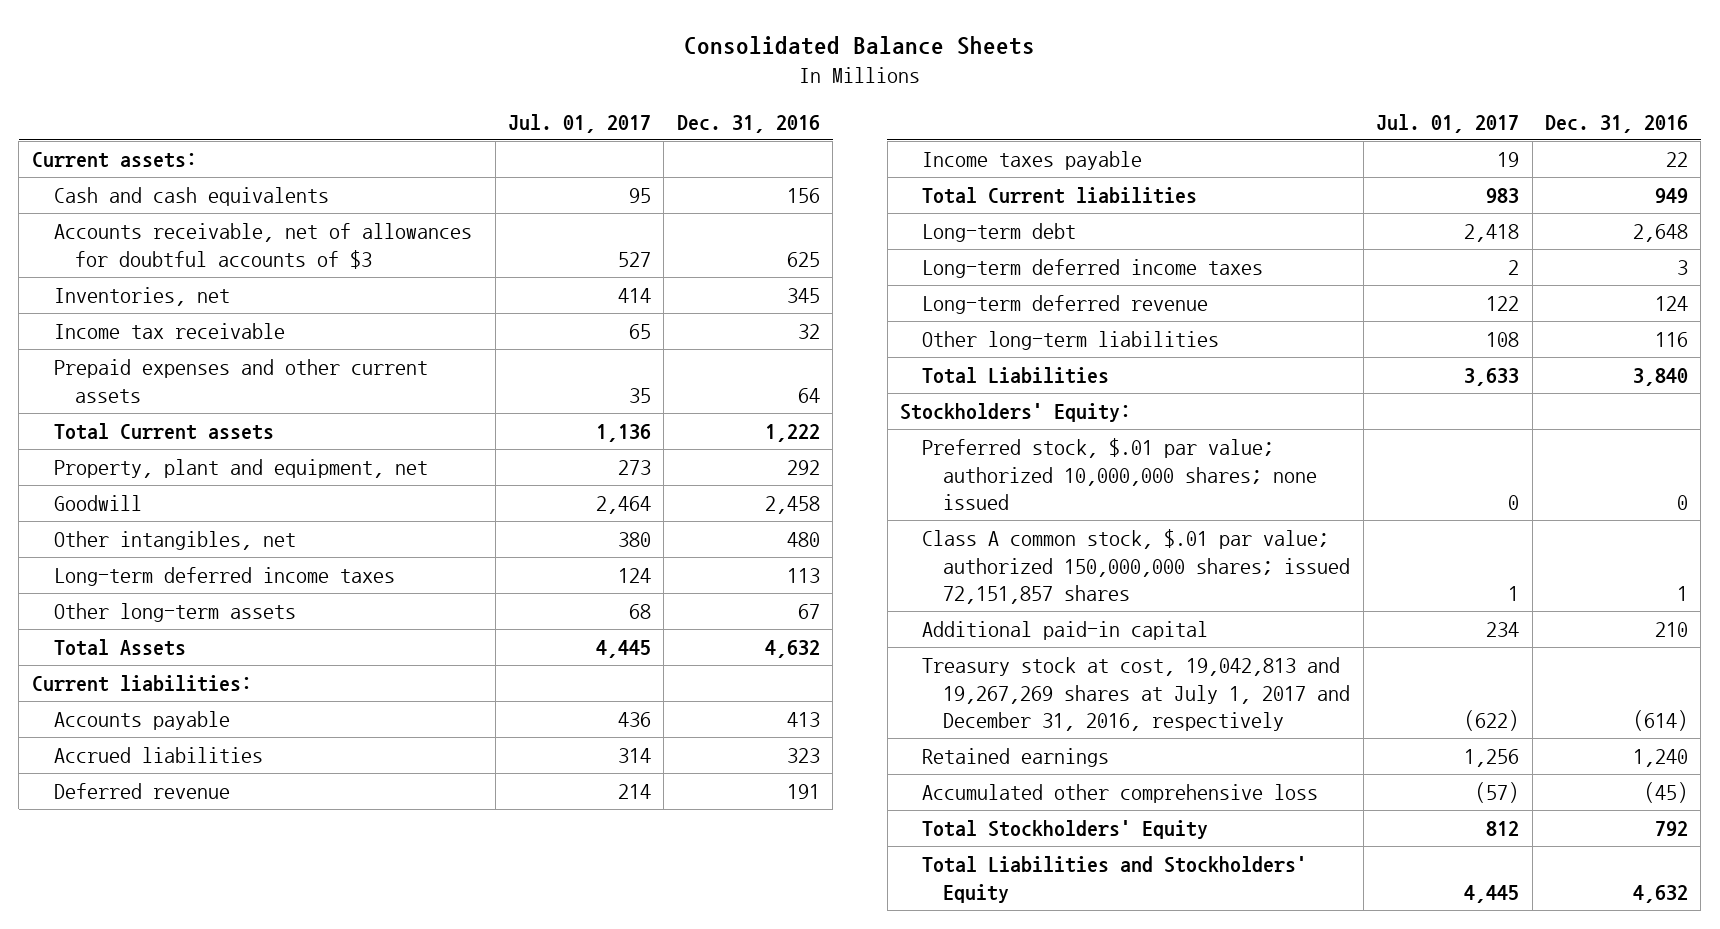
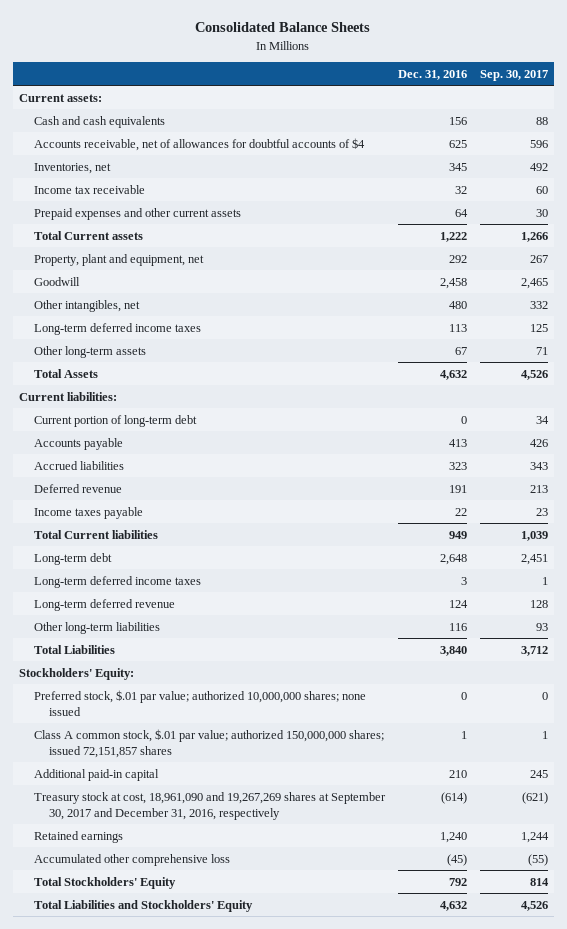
- | Jul. 01, 2017 | Dec. 31, 2016
+ | Dec. 31, 2016 | Sep. 30, 2017
- Accounts receivable, net of allowances for doubtful accounts of $3 | 527 | 625
+ Accounts receivable, net of allowances for doubtful accounts of $4 | 625 | 596
+ Current portion of long-term debt | 0 | 34
- Treasury stock at cost, 19,042,813 and 19,267,269 shares at July 1, 2017 and December 31, 2016, respectively | (622) | (614)
+ Treasury stock at cost, 18,961,090 and 19,267,269 shares at September 30, 2017 and December 31, 2016, respectively | (614) | (621)

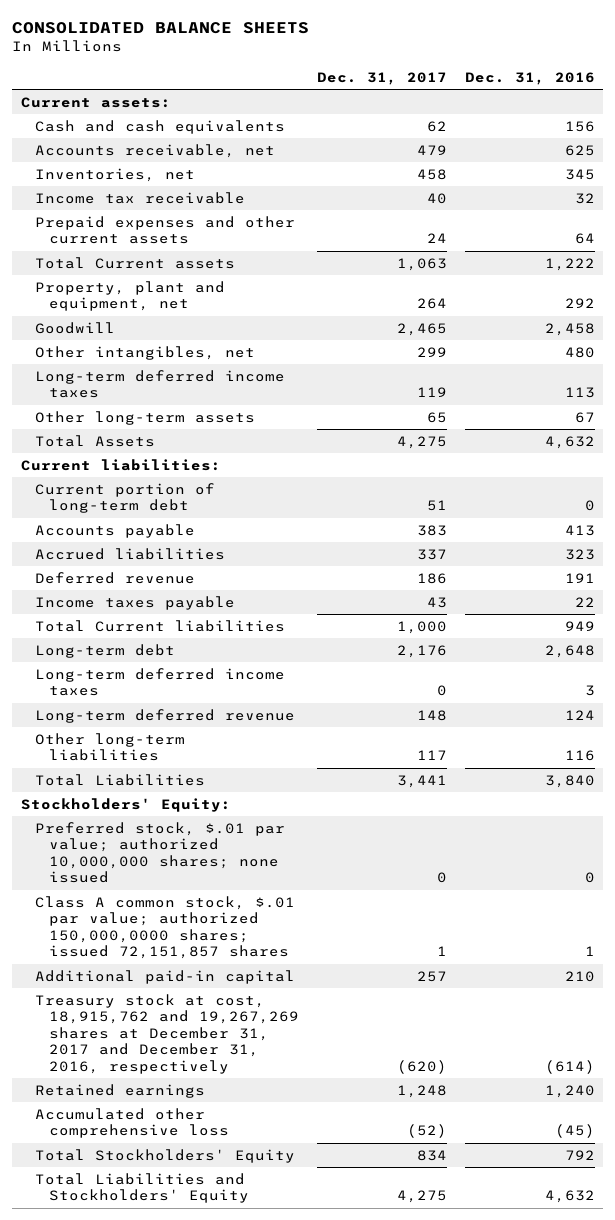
- Consolidated Balance Sheets
+ CONSOLIDATED BALANCE SHEETS
- | Dec. 31, 2016 | Sep. 30, 2017
+ | Dec. 31, 2017 | Dec. 31, 2016
- Accounts receivable, net of allowances for doubtful accounts of $4 | 625 | 596
+ Accounts receivable, net | 479 | 625
- Class A common stock, $.01 par value; authorized 150,000,000 shares; issued 72,151,857 shares | 1 | 1
+ Class A common stock, $.01 par value; authorized 150,000,0000 shares; issued 72,151,857 shares | 1 | 1
- Treasury stock at cost, 18,961,090 and 19,267,269 shares at September 30, 2017 and December 31, 2016, respectively | (614) | (621)
+ Treasury stock at cost, 18,915,762 and 19,267,269 shares at December 31, 2017 and December 31, 2016, respectively | (620) | (614)

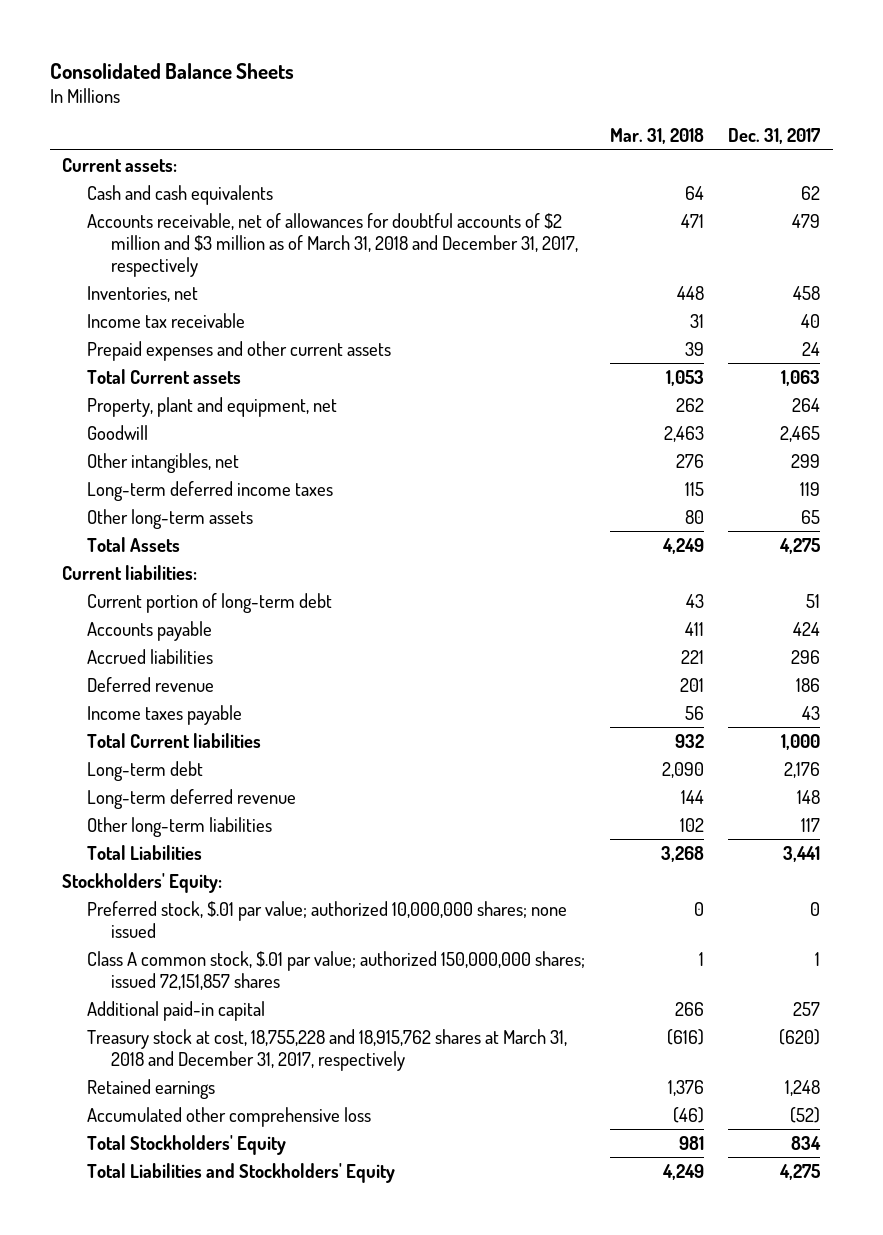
- CONSOLIDATED BALANCE SHEETS
+ Consolidated Balance Sheets
- | Dec. 31, 2017 | Dec. 31, 2016
+ | Mar. 31, 2018 | Dec. 31, 2017
- Accounts receivable, net | 479 | 625
+ Accounts receivable, net of allowances for doubtful accounts of $2 million and $3 million as of March 31, 2018 and December 31, 2017, respectively | 471 | 479
- Accounts payable | 383 | 413
- Accrued liabilities | 337 | 323
+ Accounts payable | 411 | 424
+ Accrued liabilities | 221 | 296
- Long-term deferred income taxes | 0 | 3
- Class A common stock, $.01 par value; authorized 150,000,0000 shares; issued 72,151,857 shares | 1 | 1
+ Class A common stock, $.01 par value; authorized 150,000,000 shares; issued 72,151,857 shares | 1 | 1
- Treasury stock at cost, 18,915,762 and 19,267,269 shares at December 31, 2017 and December 31, 2016, respectively | (620) | (614)
+ Treasury stock at cost, 18,755,228 and 18,915,762 shares at March 31, 2018 and December 31, 2017, respectively | (616) | (620)

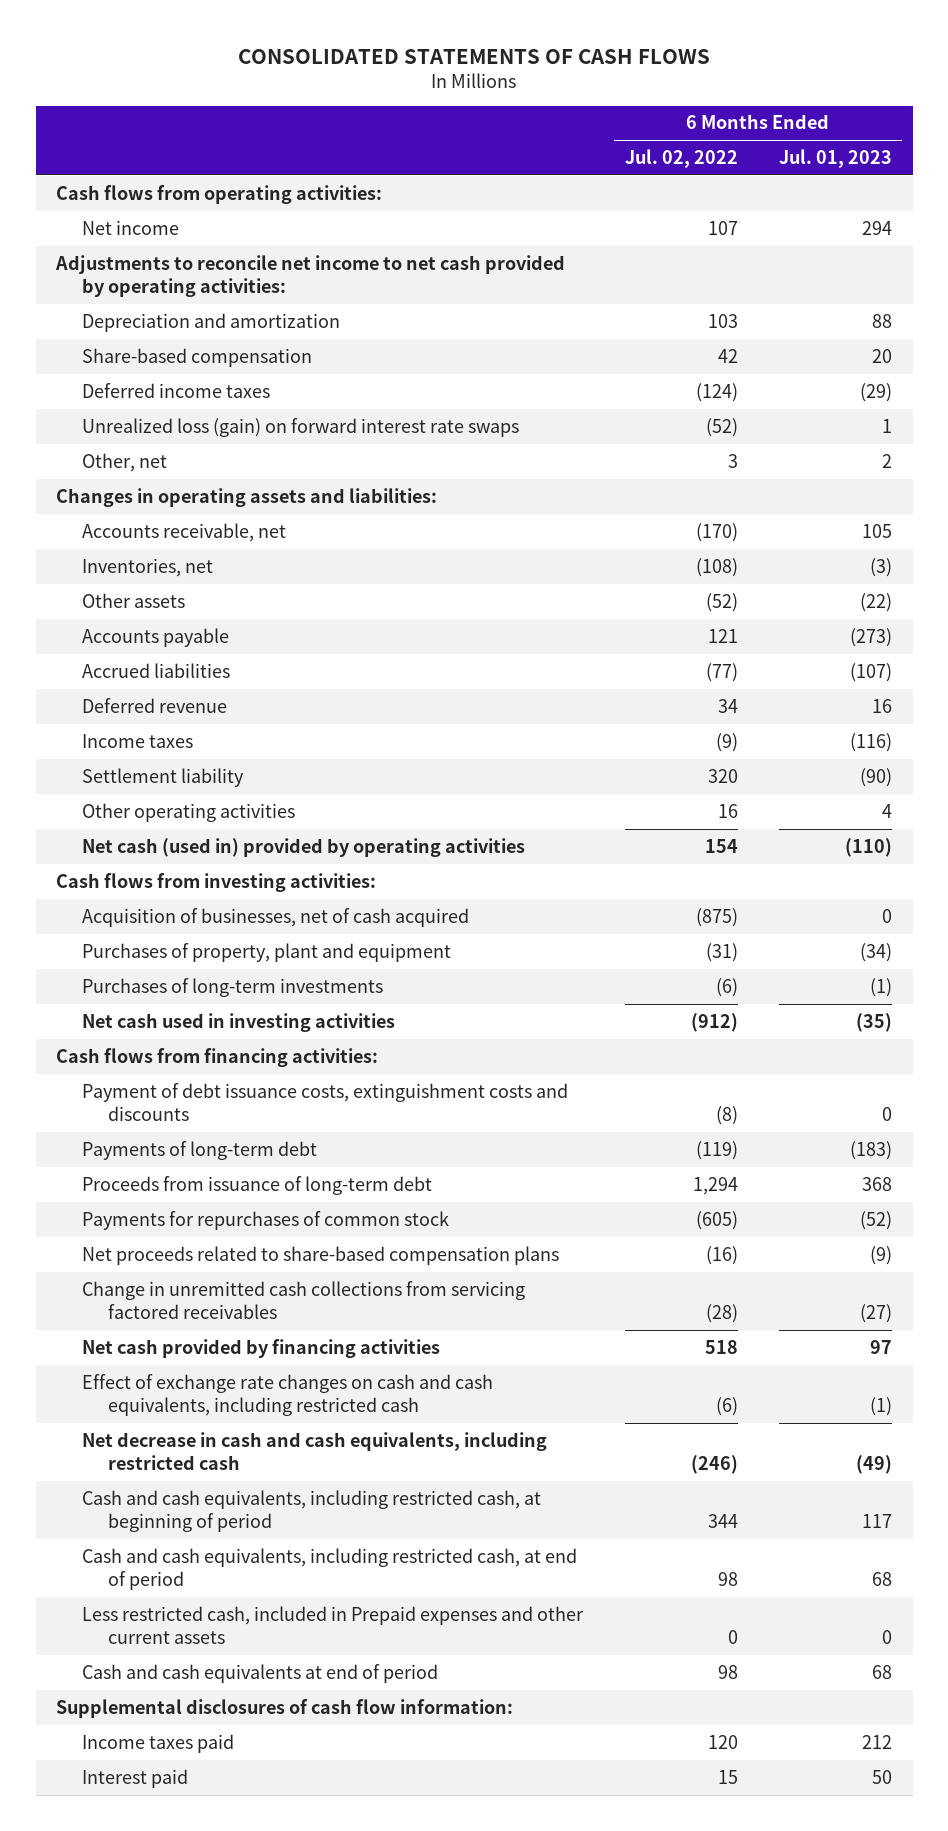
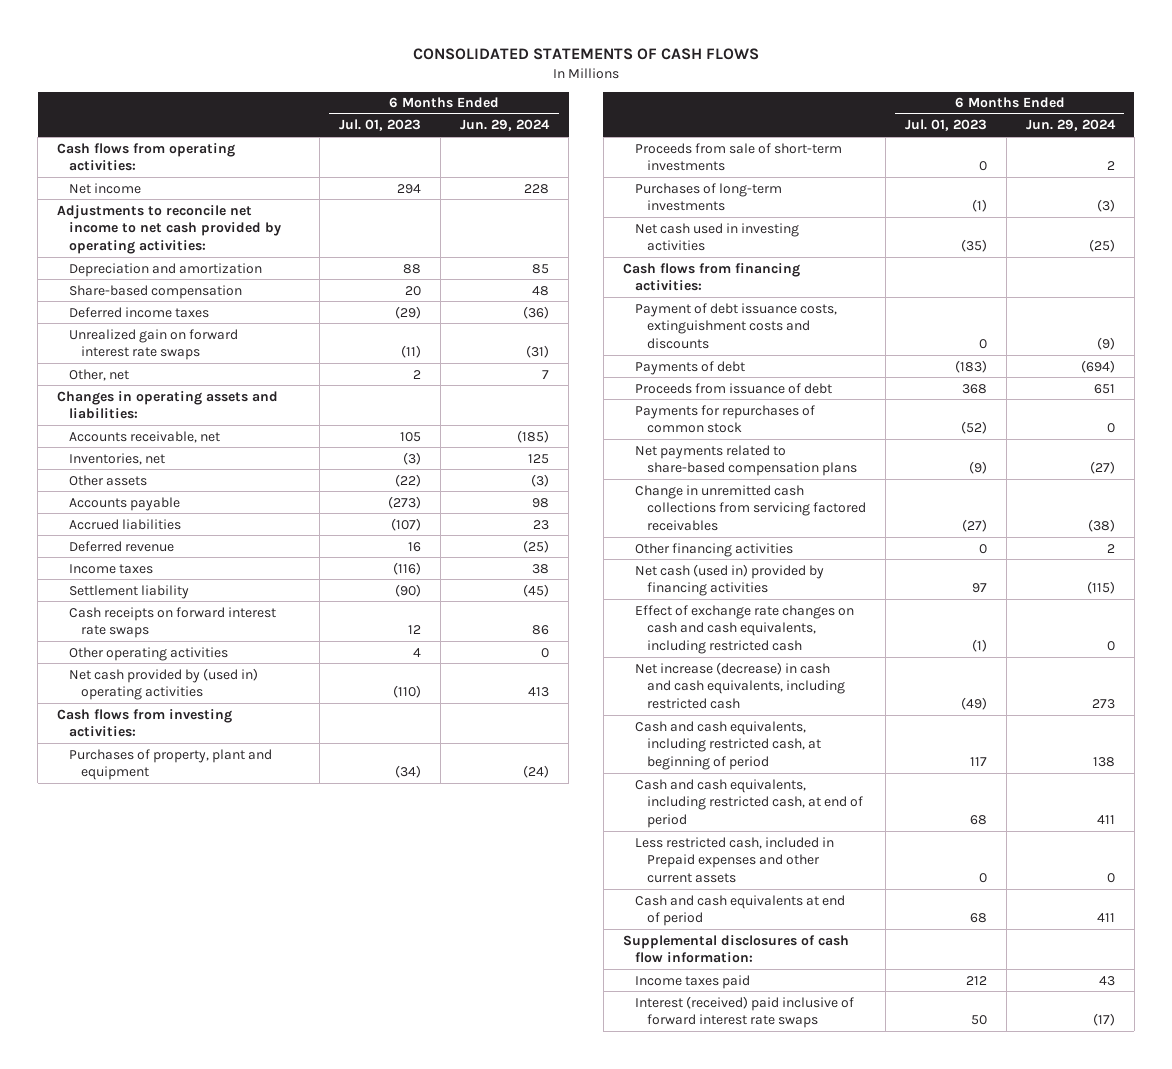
- | 6 Months Ended Jul. 02, 2022 | 6 Months Ended Jul. 01, 2023
+ | 6 Months Ended Jul. 01, 2023 | 6 Months Ended Jun. 29, 2024
- Unrealized loss (gain) on forward interest rate swaps | (52) | 1
+ Unrealized gain on forward interest rate swaps | (11) | (31)
+ Cash receipts on forward interest rate swaps | 12 | 86
- Net cash (used in) provided by operating activities | 154 | (110)
+ Net cash provided by (used in) operating activities | (110) | 413
- Acquisition of businesses, net of cash acquired | (875) | 0
+ Proceeds from sale of short-term investments | 0 | 2
- Payments of long-term debt | (119) | (183)
- Proceeds from issuance of long-term debt | 1,294 | 368
+ Payments of debt | (183) | (694)
+ Proceeds from issuance of debt | 368 | 651
- Net proceeds related to share-based compensation plans | (16) | (9)
+ Net payments related to share-based compensation plans | (9) | (27)
- Net cash provided by financing activities | 518 | 97
+ Other financing activities | 0 | 2
+ Net cash (used in) provided by financing activities | 97 | (115)
- Net decrease in cash and cash equivalents, including restricted cash | (246) | (49)
+ Net increase (decrease) in cash and cash equivalents, including restricted cash | (49) | 273
- Interest paid | 15 | 50
+ Interest (received) paid inclusive of forward interest rate swaps | 50 | (17)

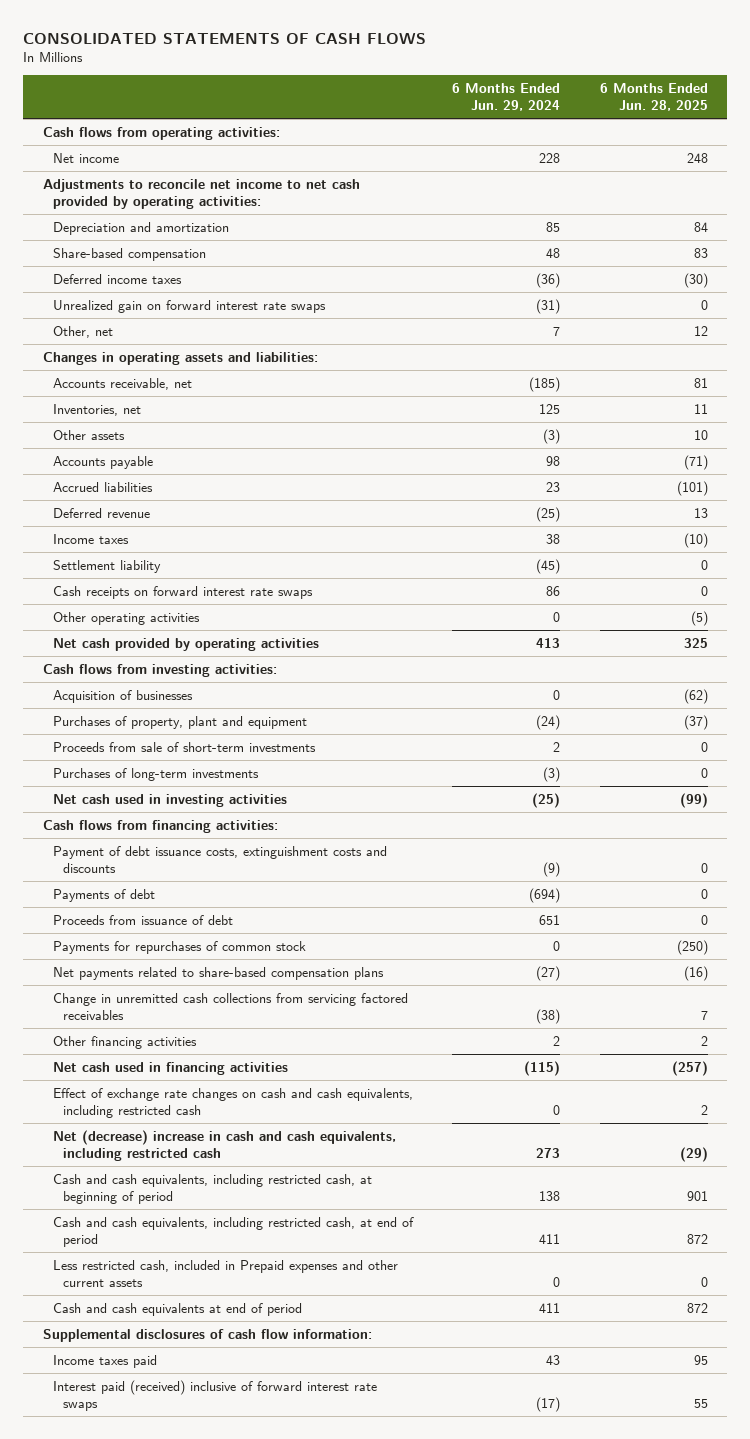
- | 6 Months Ended Jul. 01, 2023 | 6 Months Ended Jun. 29, 2024
+ | 6 Months Ended Jun. 29, 2024 | 6 Months Ended Jun. 28, 2025
- Net cash provided by (used in) operating activities | (110) | 413
+ Net cash provided by operating activities | 413 | 325
+ Acquisition of businesses | 0 | (62)
- Net cash (used in) provided by financing activities | 97 | (115)
+ Net cash used in financing activities | (115) | (257)
- Net increase (decrease) in cash and cash equivalents, including restricted cash | (49) | 273
+ Net (decrease) increase in cash and cash equivalents, including restricted cash | 273 | (29)
- Interest (received) paid inclusive of forward interest rate swaps | 50 | (17)
+ Interest paid (received) inclusive of forward interest rate swaps | (17) | 55

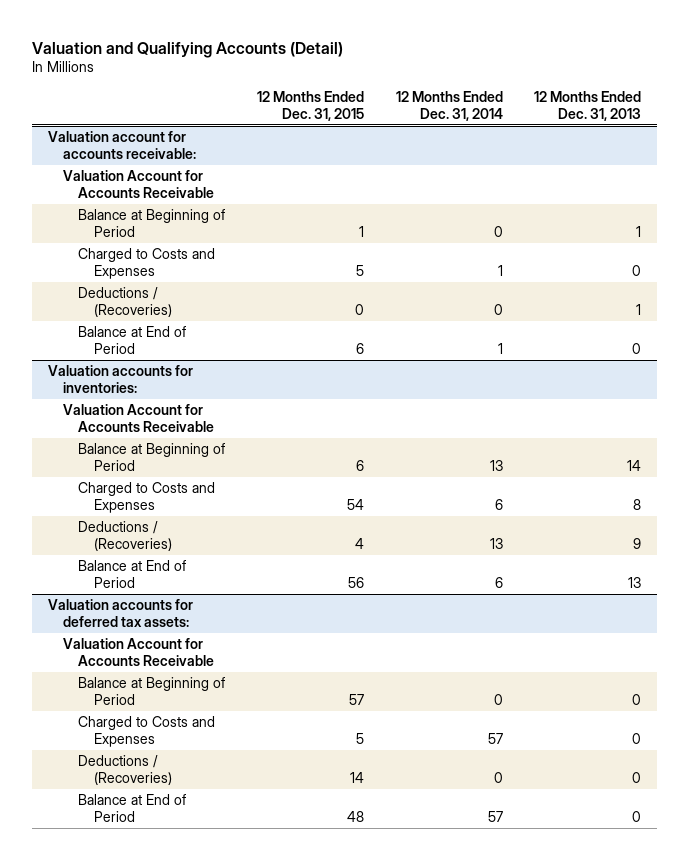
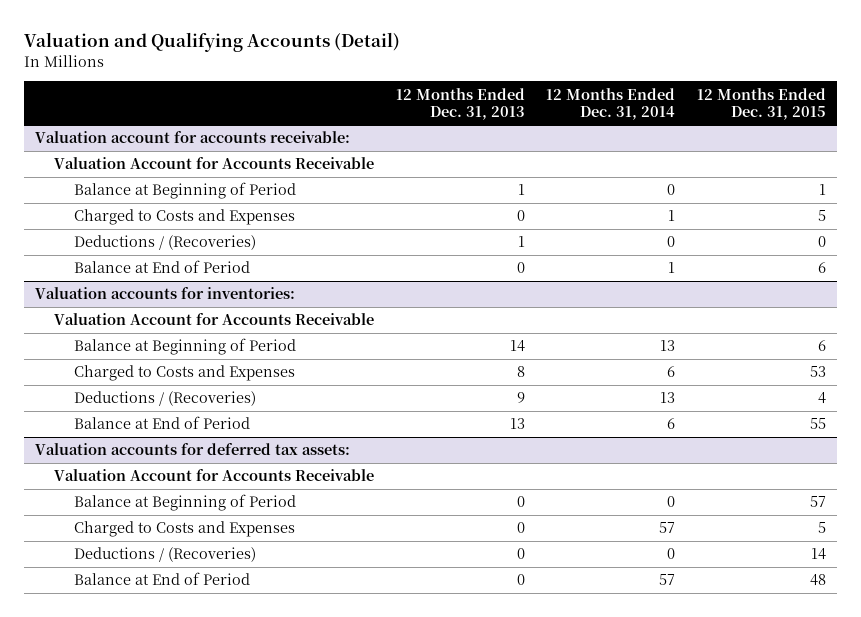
- | 12 Months Ended Dec. 31, 2015 | 12 Months Ended Dec. 31, 2014 | 12 Months Ended Dec. 31, 2013
+ | 12 Months Ended Dec. 31, 2013 | 12 Months Ended Dec. 31, 2014 | 12 Months Ended Dec. 31, 2015
@ Valuation accounts for inventories:
- Charged to Costs and Expenses | 54 | 6 | 8
+ Charged to Costs and Expenses | 8 | 6 | 53
- Balance at End of Period | 56 | 6 | 13
+ Balance at End of Period | 13 | 6 | 55

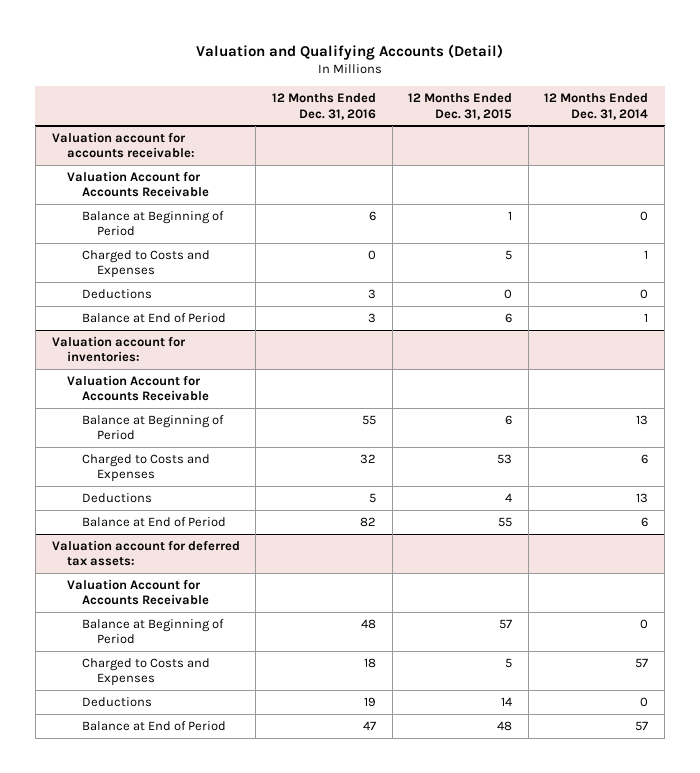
- | 12 Months Ended Dec. 31, 2013 | 12 Months Ended Dec. 31, 2014 | 12 Months Ended Dec. 31, 2015
+ | 12 Months Ended Dec. 31, 2016 | 12 Months Ended Dec. 31, 2015 | 12 Months Ended Dec. 31, 2014
@ Valuation account for accounts receivable:
- Deductions / (Recoveries) | 1 | 0 | 0
+ Deductions | 3 | 0 | 0
- Valuation accounts for inventories:
+ Valuation account for inventories:
- Deductions / (Recoveries) | 9 | 13 | 4
+ Deductions | 5 | 4 | 13
- Valuation accounts for deferred tax assets:
+ Valuation account for deferred tax assets:
- Deductions / (Recoveries) | 0 | 0 | 14
+ Deductions | 19 | 14 | 0

